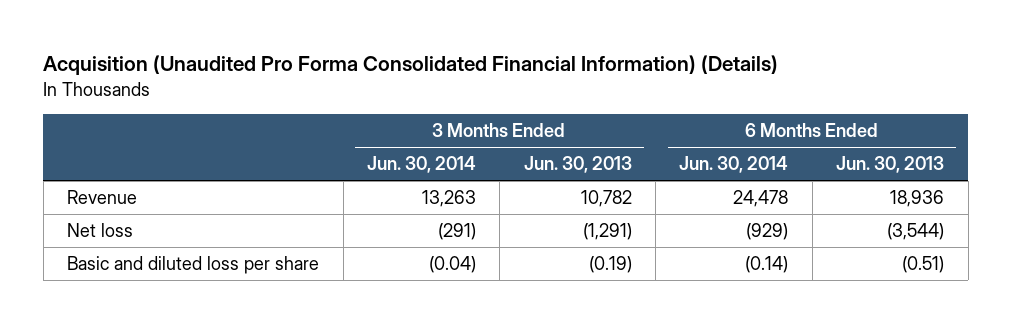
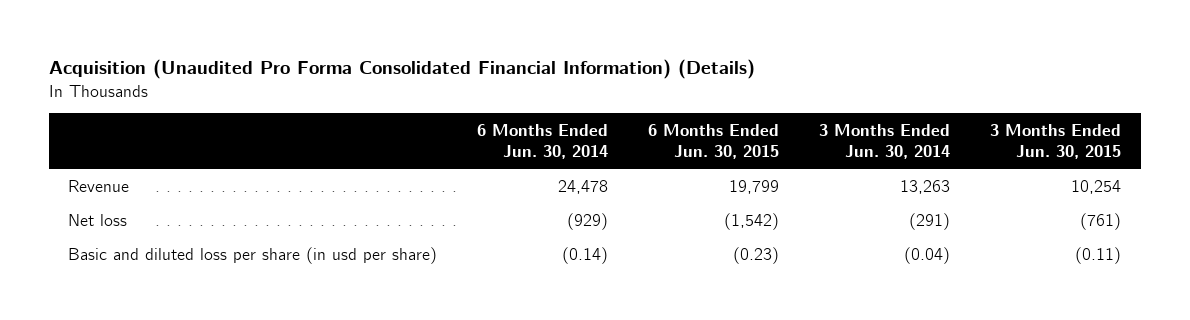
- | 3 Months Ended Jun. 30, 2014 | 3 Months Ended Jun. 30, 2013 | 6 Months Ended Jun. 30, 2014 | 6 Months Ended Jun. 30, 2013
+ | 6 Months Ended Jun. 30, 2014 | 6 Months Ended Jun. 30, 2015 | 3 Months Ended Jun. 30, 2014 | 3 Months Ended Jun. 30, 2015
- Basic and diluted loss per share | (0.04) | (0.19) | (0.14) | (0.51)
+ Basic and diluted loss per share (in usd per share) | (0.14) | (0.23) | (0.04) | (0.11)

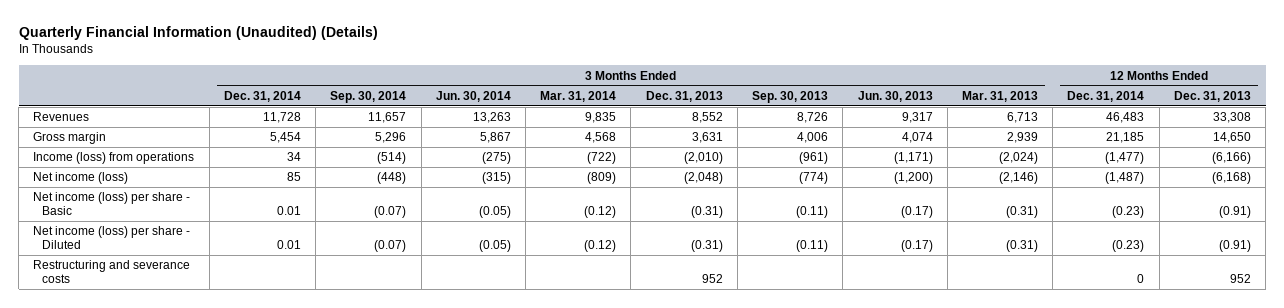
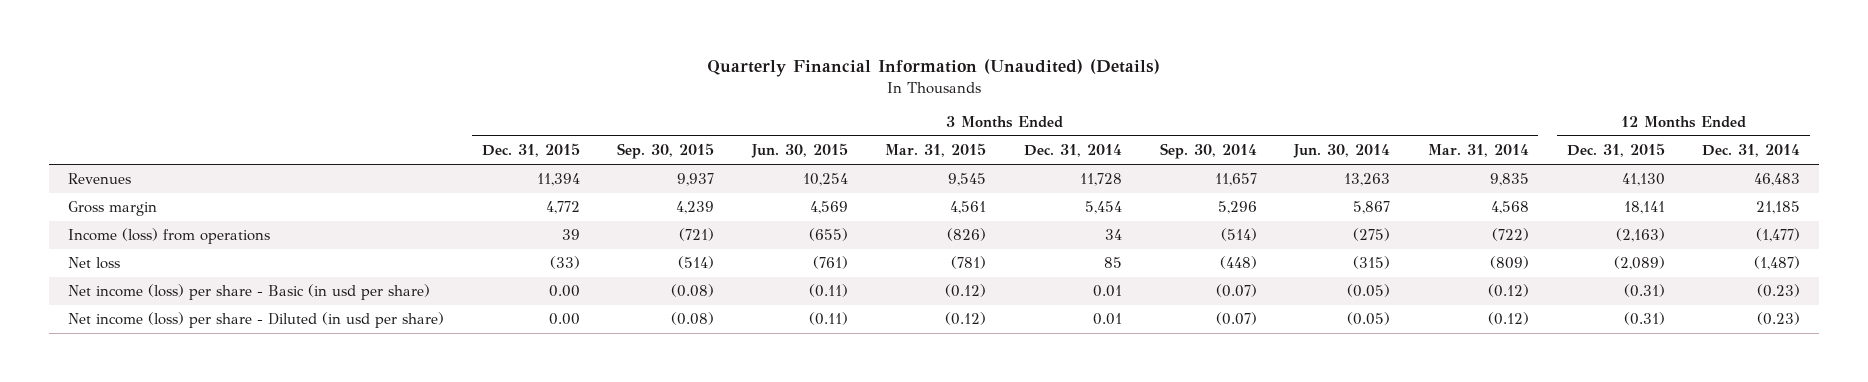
- | 3 Months Ended Dec. 31, 2014 | 3 Months Ended Sep. 30, 2014 | 3 Months Ended Jun. 30, 2014 | 3 Months Ended Mar. 31, 2014 | 3 Months Ended Dec. 31, 2013 | 3 Months Ended Sep. 30, 2013 | 3 Months Ended Jun. 30, 2013 | 3 Months Ended Mar. 31, 2013 | 12 Months Ended Dec. 31, 2014 | 12 Months Ended Dec. 31, 2013
+ | 3 Months Ended Dec. 31, 2015 | 3 Months Ended Sep. 30, 2015 | 3 Months Ended Jun. 30, 2015 | 3 Months Ended Mar. 31, 2015 | 3 Months Ended Dec. 31, 2014 | 3 Months Ended Sep. 30, 2014 | 3 Months Ended Jun. 30, 2014 | 3 Months Ended Mar. 31, 2014 | 12 Months Ended Dec. 31, 2015 | 12 Months Ended Dec. 31, 2014
- Net income (loss) | 85 | (448) | (315) | (809) | (2,048) | (774) | (1,200) | (2,146) | (1,487) | (6,168)
- Net income (loss) per share - Basic | 0.01 | (0.07) | (0.05) | (0.12) | (0.31) | (0.11) | (0.17) | (0.31) | (0.23) | (0.91)
- Net income (loss) per share - Diluted | 0.01 | (0.07) | (0.05) | (0.12) | (0.31) | (0.11) | (0.17) | (0.31) | (0.23) | (0.91)
- Restructuring and severance costs | | | | | 952 | | | | 0 | 952
+ Net loss | (33) | (514) | (761) | (781) | 85 | (448) | (315) | (809) | (2,089) | (1,487)
+ Net income (loss) per share - Basic (in usd per share) | 0.00 | (0.08) | (0.11) | (0.12) | 0.01 | (0.07) | (0.05) | (0.12) | (0.31) | (0.23)
+ Net income (loss) per share - Diluted (in usd per share) | 0.00 | (0.08) | (0.11) | (0.12) | 0.01 | (0.07) | (0.05) | (0.12) | (0.31) | (0.23)

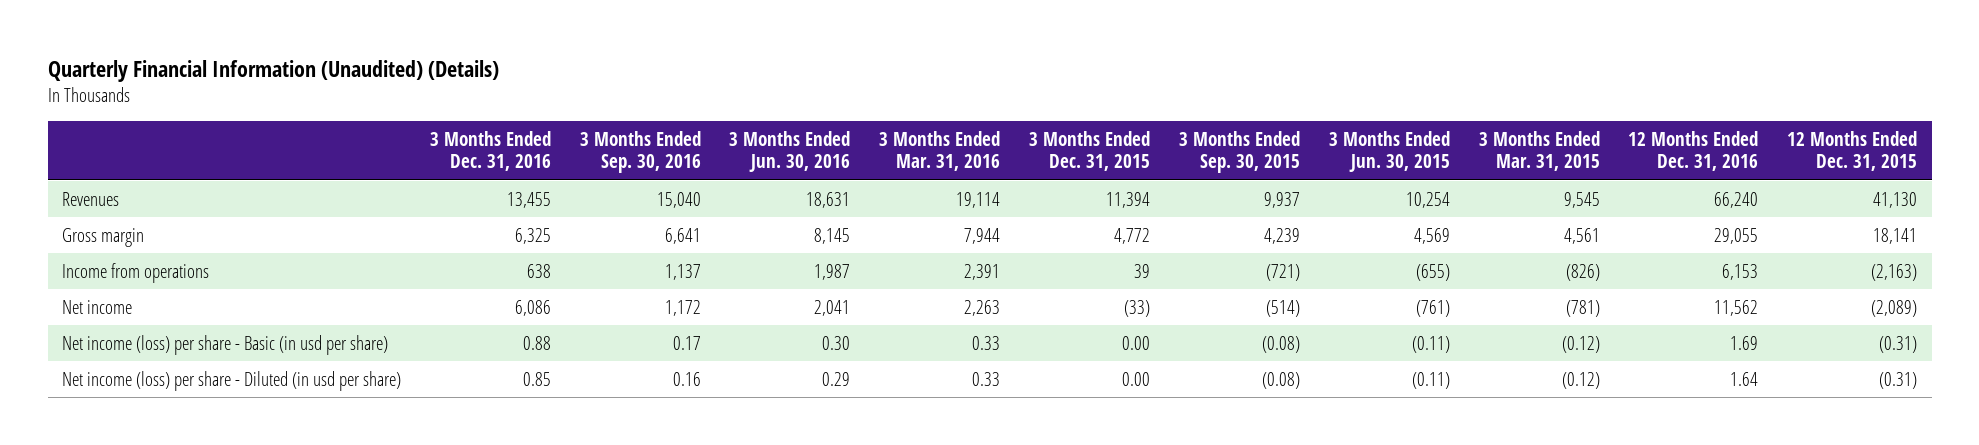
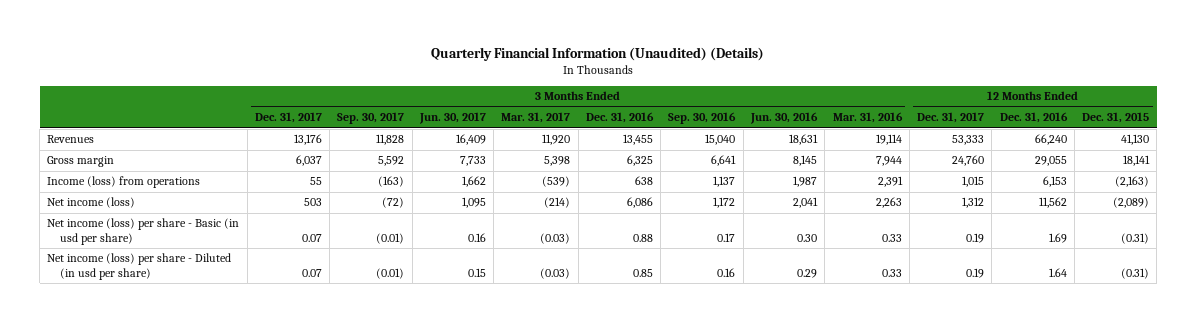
- | 3 Months Ended Dec. 31, 2016 | 3 Months Ended Sep. 30, 2016 | 3 Months Ended Jun. 30, 2016 | 3 Months Ended Mar. 31, 2016 | 3 Months Ended Dec. 31, 2015 | 3 Months Ended Sep. 30, 2015 | 3 Months Ended Jun. 30, 2015 | 3 Months Ended Mar. 31, 2015 | 12 Months Ended Dec. 31, 2016 | 12 Months Ended Dec. 31, 2015
+ | 3 Months Ended Dec. 31, 2017 | 3 Months Ended Sep. 30, 2017 | 3 Months Ended Jun. 30, 2017 | 3 Months Ended Mar. 31, 2017 | 3 Months Ended Dec. 31, 2016 | 3 Months Ended Sep. 30, 2016 | 3 Months Ended Jun. 30, 2016 | 3 Months Ended Mar. 31, 2016 | 12 Months Ended Dec. 31, 2017 | 12 Months Ended Dec. 31, 2016 | 12 Months Ended Dec. 31, 2015
- Income from operations | 638 | 1,137 | 1,987 | 2,391 | 39 | (721) | (655) | (826) | 6,153 | (2,163)
- Net income | 6,086 | 1,172 | 2,041 | 2,263 | (33) | (514) | (761) | (781) | 11,562 | (2,089)
+ Income (loss) from operations | 55 | (163) | 1,662 | (539) | 638 | 1,137 | 1,987 | 2,391 | 1,015 | 6,153 | (2,163)
+ Net income (loss) | 503 | (72) | 1,095 | (214) | 6,086 | 1,172 | 2,041 | 2,263 | 1,312 | 11,562 | (2,089)

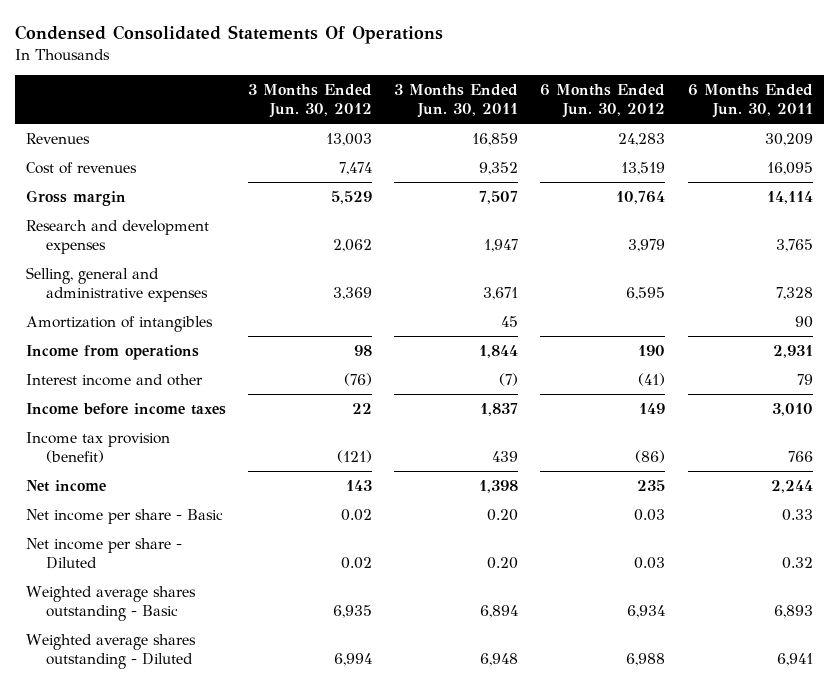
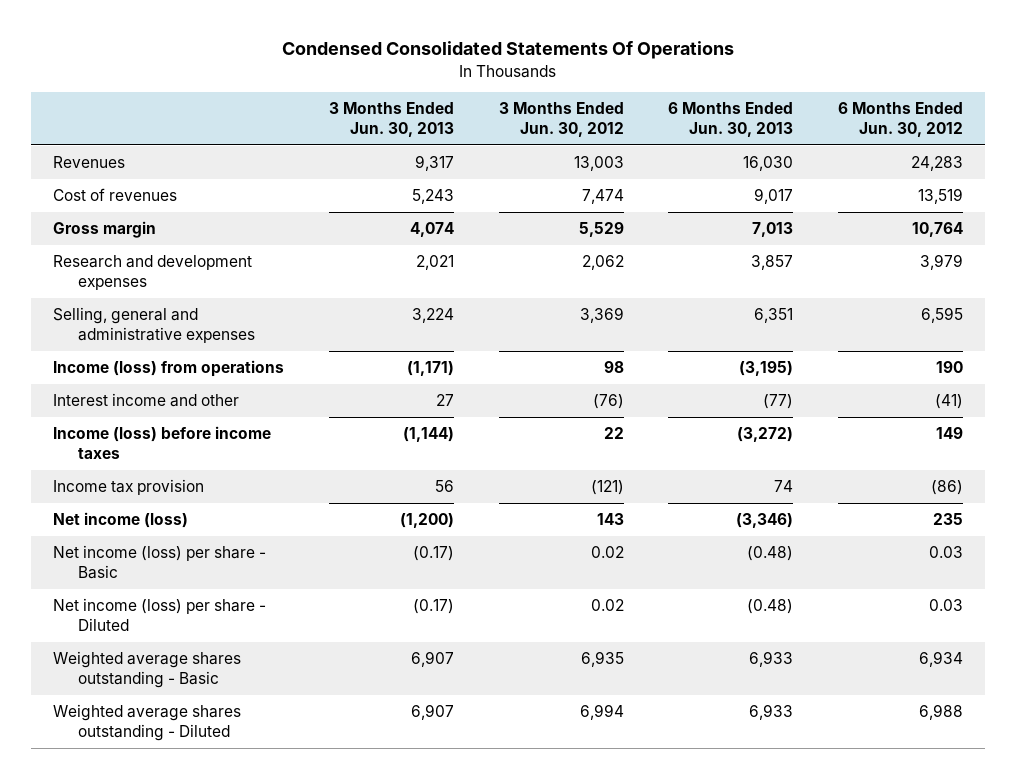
- | 3 Months Ended Jun. 30, 2012 | 3 Months Ended Jun. 30, 2011 | 6 Months Ended Jun. 30, 2012 | 6 Months Ended Jun. 30, 2011
+ | 3 Months Ended Jun. 30, 2013 | 3 Months Ended Jun. 30, 2012 | 6 Months Ended Jun. 30, 2013 | 6 Months Ended Jun. 30, 2012
- Amortization of intangibles | | 45 | | 90
- Income from operations | 98 | 1,844 | 190 | 2,931
+ Income (loss) from operations | (1,171) | 98 | (3,195) | 190
- Income before income taxes | 22 | 1,837 | 149 | 3,010
- Income tax provision (benefit) | (121) | 439 | (86) | 766
- Net income | 143 | 1,398 | 235 | 2,244
- Net income per share - Basic | 0.02 | 0.20 | 0.03 | 0.33
- Net income per share - Diluted | 0.02 | 0.20 | 0.03 | 0.32
+ Income (loss) before income taxes | (1,144) | 22 | (3,272) | 149
+ Income tax provision | 56 | (121) | 74 | (86)
+ Net income (loss) | (1,200) | 143 | (3,346) | 235
+ Net income (loss) per share - Basic | (0.17) | 0.02 | (0.48) | 0.03
+ Net income (loss) per share - Diluted | (0.17) | 0.02 | (0.48) | 0.03

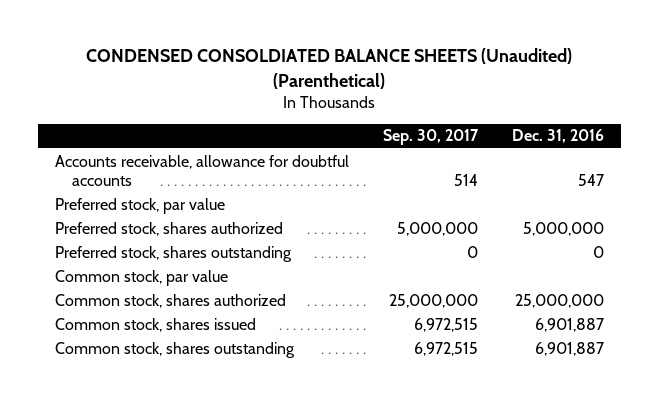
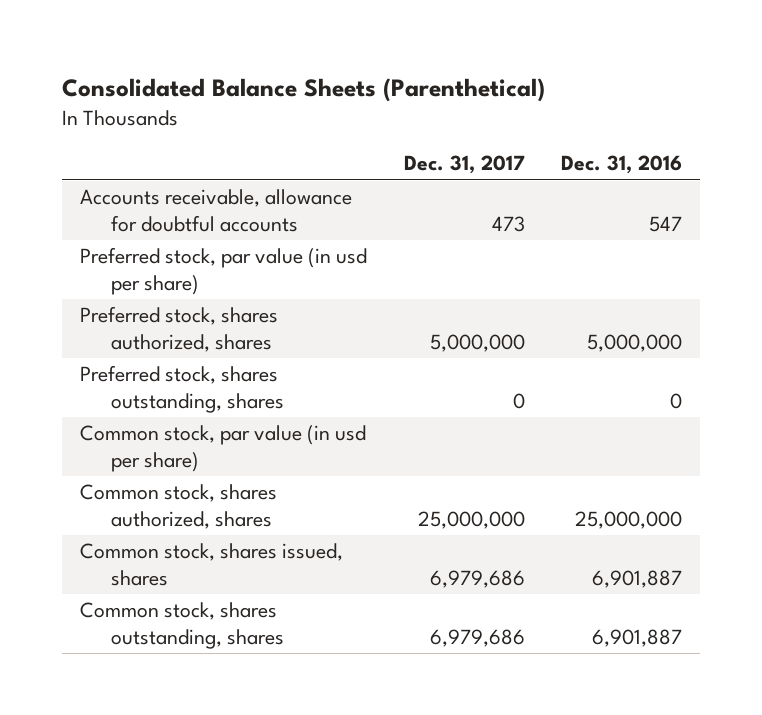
- CONDENSED CONSOLDIATED BALANCE SHEETS (Unaudited) (Parenthetical)
+ Consolidated Balance Sheets (Parenthetical)
- | Sep. 30, 2017 | Dec. 31, 2016
+ | Dec. 31, 2017 | Dec. 31, 2016
- Preferred stock, par value
- Preferred stock, shares authorized | 5,000,000 | 5,000,000
- Preferred stock, shares outstanding | 0 | 0
- Common stock, par value
- Common stock, shares authorized | 25,000,000 | 25,000,000
- Common stock, shares issued | 6,972,515 | 6,901,887
- Common stock, shares outstanding | 6,972,515 | 6,901,887
+ Preferred stock, par value (in usd per share)
+ Preferred stock, shares authorized, shares | 5,000,000 | 5,000,000
+ Preferred stock, shares outstanding, shares | 0 | 0
+ Common stock, par value (in usd per share)
+ Common stock, shares authorized, shares | 25,000,000 | 25,000,000
+ Common stock, shares issued, shares | 6,979,686 | 6,901,887
+ Common stock, shares outstanding, shares | 6,979,686 | 6,901,887

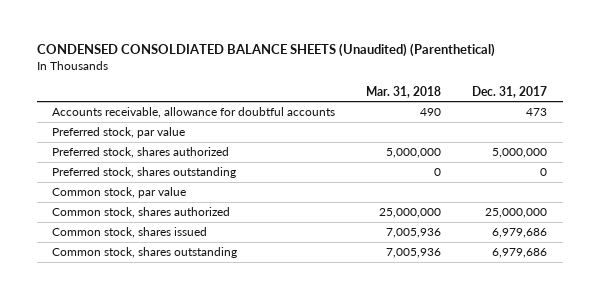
- Consolidated Balance Sheets (Parenthetical)
+ CONDENSED CONSOLDIATED BALANCE SHEETS (Unaudited) (Parenthetical)
- | Dec. 31, 2017 | Dec. 31, 2016
+ | Mar. 31, 2018 | Dec. 31, 2017
- Preferred stock, par value (in usd per share)
- Preferred stock, shares authorized, shares | 5,000,000 | 5,000,000
- Preferred stock, shares outstanding, shares | 0 | 0
- Common stock, par value (in usd per share)
- Common stock, shares authorized, shares | 25,000,000 | 25,000,000
- Common stock, shares issued, shares | 6,979,686 | 6,901,887
- Common stock, shares outstanding, shares | 6,979,686 | 6,901,887
+ Preferred stock, par value
+ Preferred stock, shares authorized | 5,000,000 | 5,000,000
+ Preferred stock, shares outstanding | 0 | 0
+ Common stock, par value
+ Common stock, shares authorized | 25,000,000 | 25,000,000
+ Common stock, shares issued | 7,005,936 | 6,979,686
+ Common stock, shares outstanding | 7,005,936 | 6,979,686

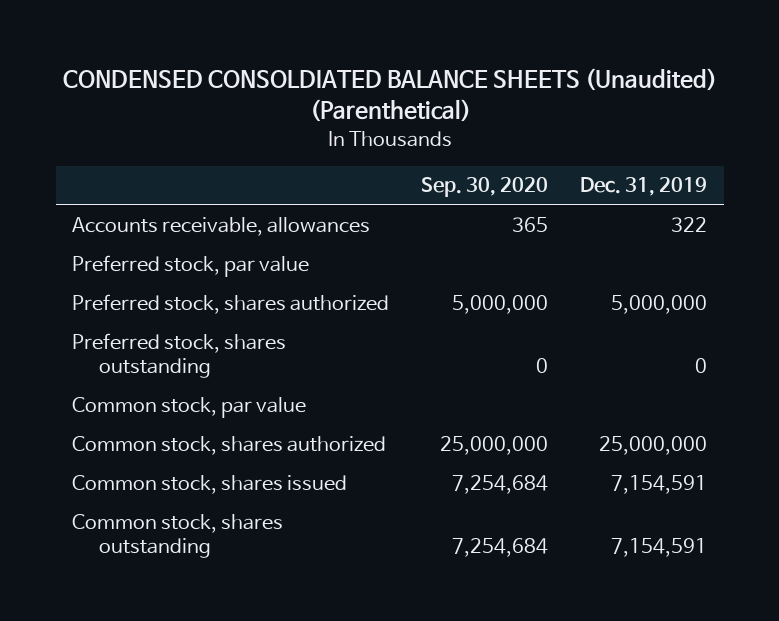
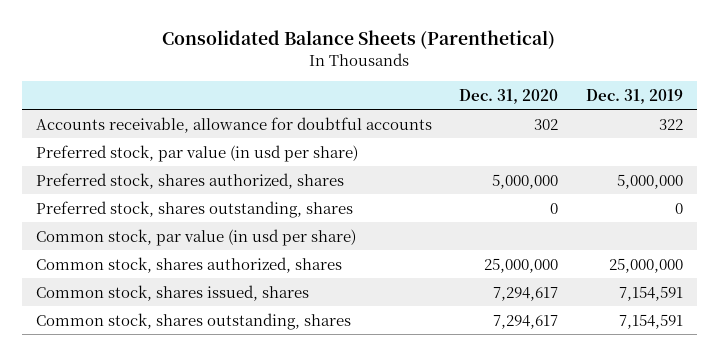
- CONDENSED CONSOLDIATED BALANCE SHEETS (Unaudited) (Parenthetical)
+ Consolidated Balance Sheets (Parenthetical)
- | Sep. 30, 2020 | Dec. 31, 2019
+ | Dec. 31, 2020 | Dec. 31, 2019
- Accounts receivable, allowances | 365 | 322
- Preferred stock, par value
- Preferred stock, shares authorized | 5,000,000 | 5,000,000
- Preferred stock, shares outstanding | 0 | 0
- Common stock, par value
- Common stock, shares authorized | 25,000,000 | 25,000,000
- Common stock, shares issued | 7,254,684 | 7,154,591
- Common stock, shares outstanding | 7,254,684 | 7,154,591
+ Accounts receivable, allowance for doubtful accounts | 302 | 322
+ Preferred stock, par value (in usd per share)
+ Preferred stock, shares authorized, shares | 5,000,000 | 5,000,000
+ Preferred stock, shares outstanding, shares | 0 | 0
+ Common stock, par value (in usd per share)
+ Common stock, shares authorized, shares | 25,000,000 | 25,000,000
+ Common stock, shares issued, shares | 7,294,617 | 7,154,591
+ Common stock, shares outstanding, shares | 7,294,617 | 7,154,591

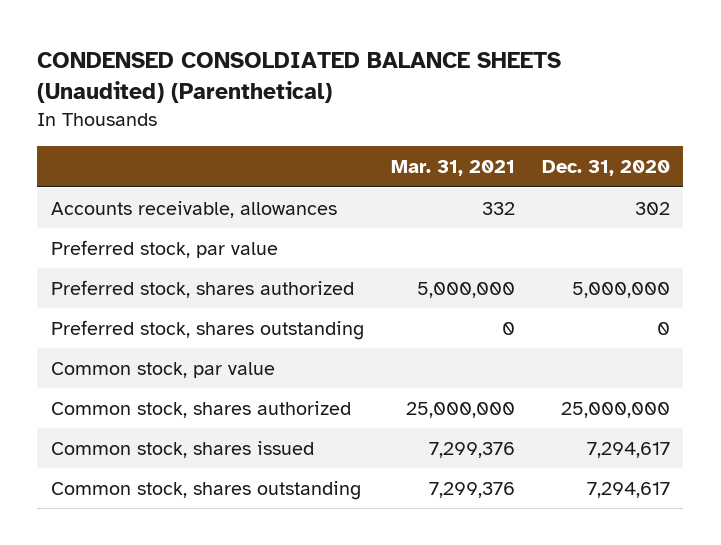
- Consolidated Balance Sheets (Parenthetical)
+ CONDENSED CONSOLDIATED BALANCE SHEETS (Unaudited) (Parenthetical)
- | Dec. 31, 2020 | Dec. 31, 2019
+ | Mar. 31, 2021 | Dec. 31, 2020
- Accounts receivable, allowance for doubtful accounts | 302 | 322
- Preferred stock, par value (in usd per share)
- Preferred stock, shares authorized, shares | 5,000,000 | 5,000,000
- Preferred stock, shares outstanding, shares | 0 | 0
- Common stock, par value (in usd per share)
- Common stock, shares authorized, shares | 25,000,000 | 25,000,000
- Common stock, shares issued, shares | 7,294,617 | 7,154,591
- Common stock, shares outstanding, shares | 7,294,617 | 7,154,591
+ Accounts receivable, allowances | 332 | 302
+ Preferred stock, par value
+ Preferred stock, shares authorized | 5,000,000 | 5,000,000
+ Preferred stock, shares outstanding | 0 | 0
+ Common stock, par value
+ Common stock, shares authorized | 25,000,000 | 25,000,000
+ Common stock, shares issued | 7,299,376 | 7,294,617
+ Common stock, shares outstanding | 7,299,376 | 7,294,617

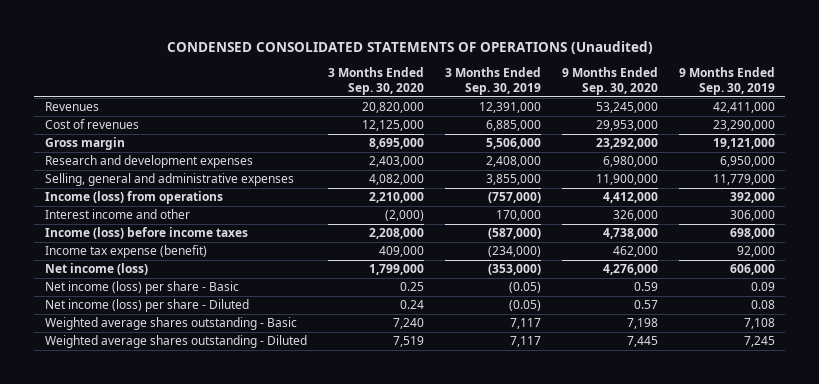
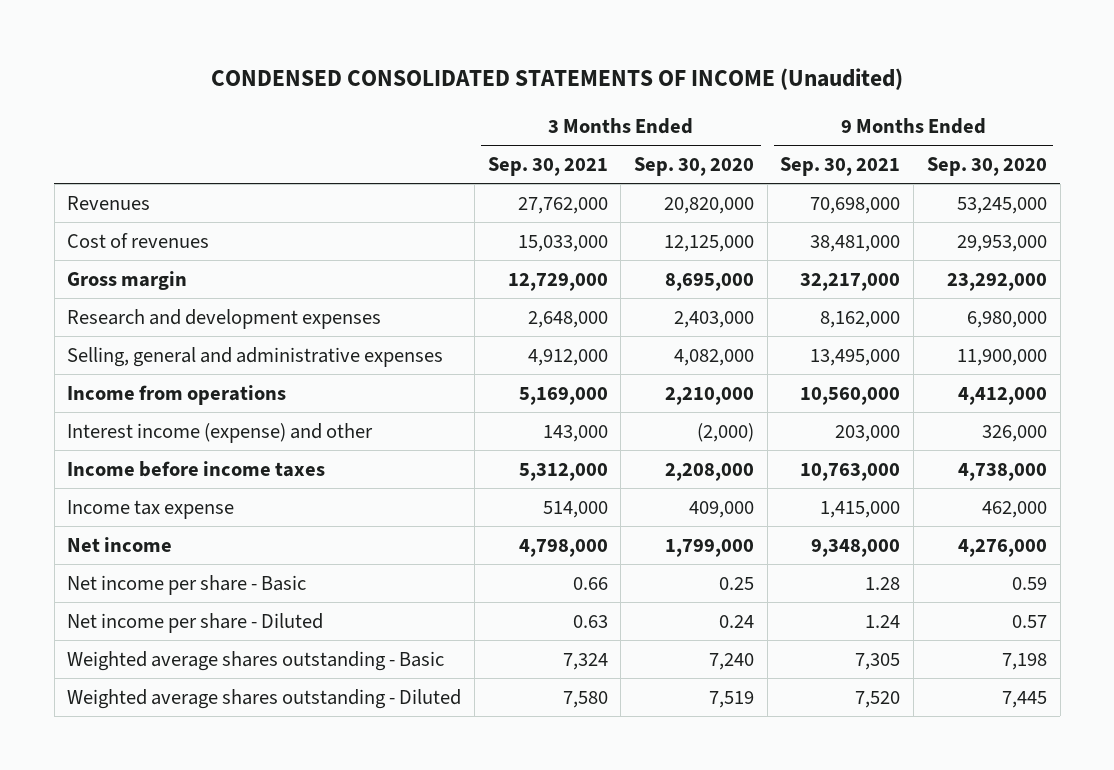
- CONDENSED CONSOLIDATED STATEMENTS OF OPERATIONS (Unaudited)
+ CONDENSED CONSOLIDATED STATEMENTS OF INCOME (Unaudited)
- | 3 Months Ended Sep. 30, 2020 | 3 Months Ended Sep. 30, 2019 | 9 Months Ended Sep. 30, 2020 | 9 Months Ended Sep. 30, 2019
+ | 3 Months Ended Sep. 30, 2021 | 3 Months Ended Sep. 30, 2020 | 9 Months Ended Sep. 30, 2021 | 9 Months Ended Sep. 30, 2020
- Income (loss) from operations | 2,210,000 | (757,000) | 4,412,000 | 392,000
- Interest income and other | (2,000) | 170,000 | 326,000 | 306,000
- Income (loss) before income taxes | 2,208,000 | (587,000) | 4,738,000 | 698,000
- Income tax expense (benefit) | 409,000 | (234,000) | 462,000 | 92,000
- Net income (loss) | 1,799,000 | (353,000) | 4,276,000 | 606,000
- Net income (loss) per share - Basic | 0.25 | (0.05) | 0.59 | 0.09
- Net income (loss) per share - Diluted | 0.24 | (0.05) | 0.57 | 0.08
+ Income from operations | 5,169,000 | 2,210,000 | 10,560,000 | 4,412,000
+ Interest income (expense) and other | 143,000 | (2,000) | 203,000 | 326,000
+ Income before income taxes | 5,312,000 | 2,208,000 | 10,763,000 | 4,738,000
+ Income tax expense | 514,000 | 409,000 | 1,415,000 | 462,000
+ Net income | 4,798,000 | 1,799,000 | 9,348,000 | 4,276,000
+ Net income per share - Basic | 0.66 | 0.25 | 1.28 | 0.59
+ Net income per share - Diluted | 0.63 | 0.24 | 1.24 | 0.57

